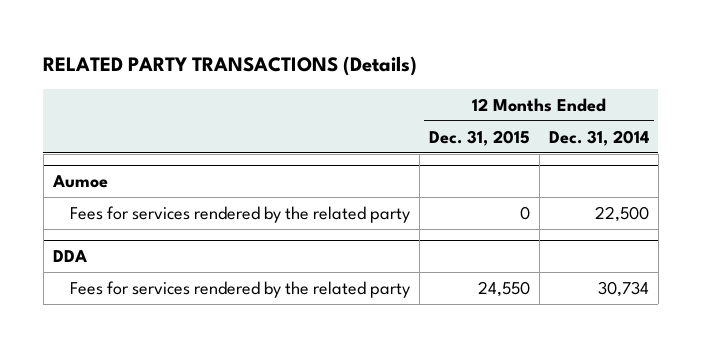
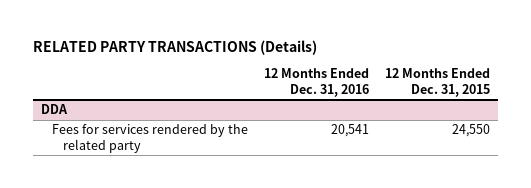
- | 12 Months Ended Dec. 31, 2015 | 12 Months Ended Dec. 31, 2014
+ | 12 Months Ended Dec. 31, 2016 | 12 Months Ended Dec. 31, 2015
- Aumoe
- Fees for services rendered by the related party | 0 | 22,500

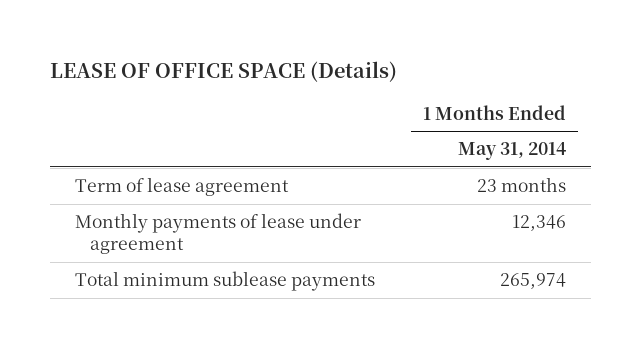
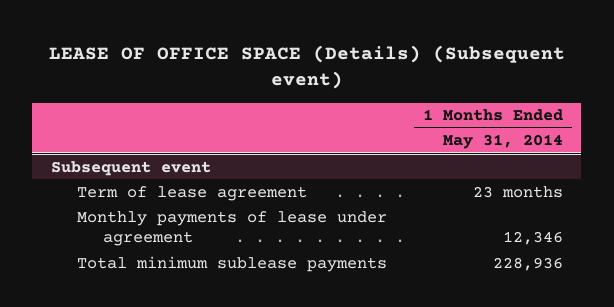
- LEASE OF OFFICE SPACE (Details)
+ LEASE OF OFFICE SPACE (Details) (Subsequent event)
+ Subsequent event
- Total minimum sublease payments | 265,974
+ Total minimum sublease payments | 228,936

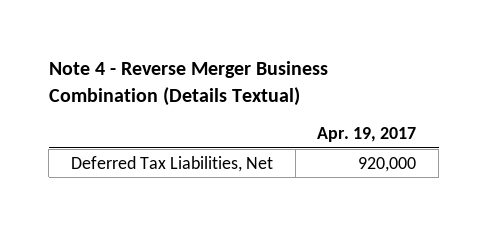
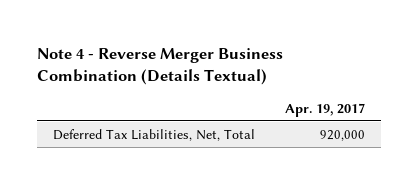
- Deferred Tax Liabilities, Net | 920,000
+ Deferred Tax Liabilities, Net, Total | 920,000

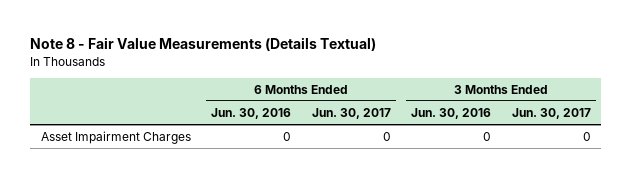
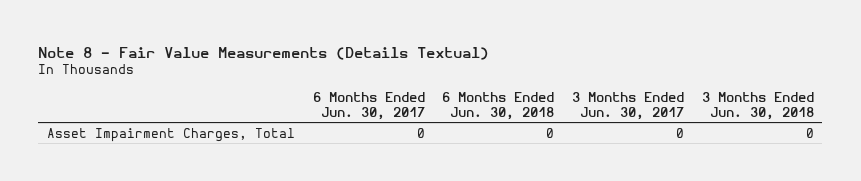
- | 6 Months Ended Jun. 30, 2016 | 6 Months Ended Jun. 30, 2017 | 3 Months Ended Jun. 30, 2016 | 3 Months Ended Jun. 30, 2017
+ | 6 Months Ended Jun. 30, 2017 | 6 Months Ended Jun. 30, 2018 | 3 Months Ended Jun. 30, 2017 | 3 Months Ended Jun. 30, 2018
- Asset Impairment Charges | 0 | 0 | 0 | 0
+ Asset Impairment Charges, Total | 0 | 0 | 0 | 0

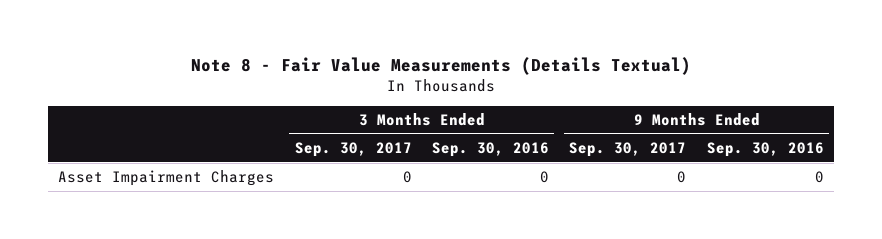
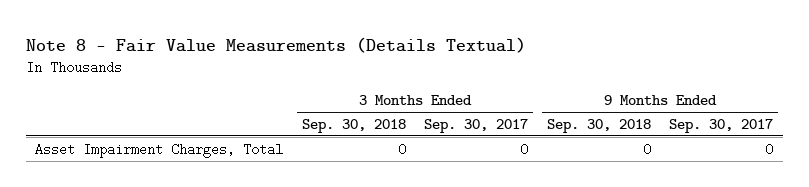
- | 3 Months Ended Sep. 30, 2017 | 3 Months Ended Sep. 30, 2016 | 9 Months Ended Sep. 30, 2017 | 9 Months Ended Sep. 30, 2016
+ | 3 Months Ended Sep. 30, 2018 | 3 Months Ended Sep. 30, 2017 | 9 Months Ended Sep. 30, 2018 | 9 Months Ended Sep. 30, 2017
- Asset Impairment Charges | 0 | 0 | 0 | 0
+ Asset Impairment Charges, Total | 0 | 0 | 0 | 0

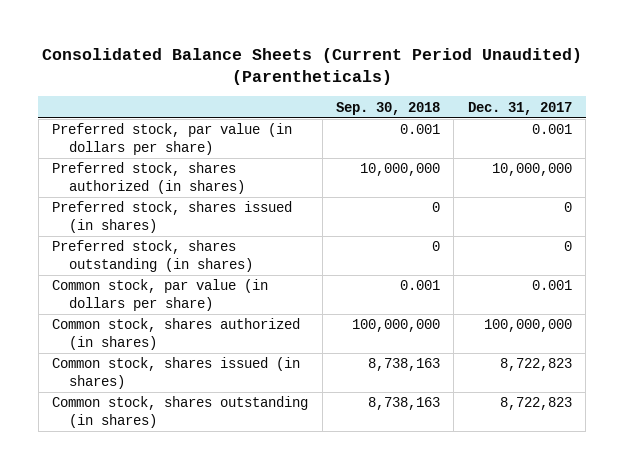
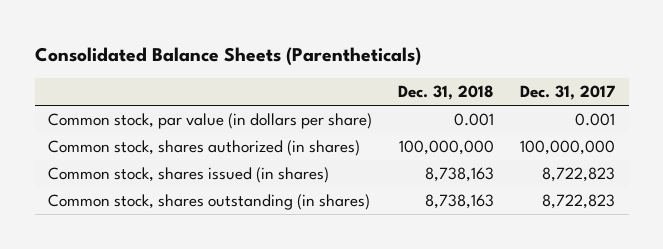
- Consolidated Balance Sheets (Current Period Unaudited) (Parentheticals)
+ Consolidated Balance Sheets (Parentheticals)
- | Sep. 30, 2018 | Dec. 31, 2017
+ | Dec. 31, 2018 | Dec. 31, 2017
- Preferred stock, par value (in dollars per share) | 0.001 | 0.001
- Preferred stock, shares authorized (in shares) | 10,000,000 | 10,000,000
- Preferred stock, shares issued (in shares) | 0 | 0
- Preferred stock, shares outstanding (in shares) | 0 | 0

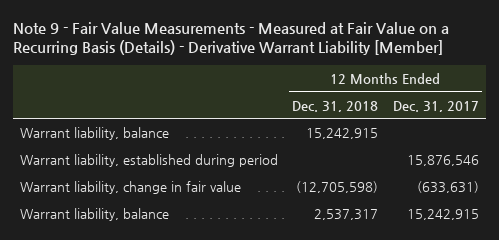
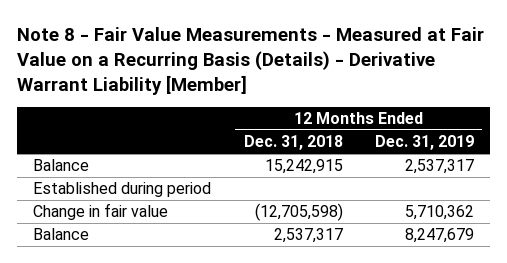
- Note 9 - Fair Value Measurements - Measured at Fair Value on a Recurring Basis (Details) - Derivative Warrant Liability [Member]
+ Note 8 - Fair Value Measurements - Measured at Fair Value on a Recurring Basis (Details) - Derivative Warrant Liability [Member]
- | 12 Months Ended Dec. 31, 2018 | 12 Months Ended Dec. 31, 2017
+ | 12 Months Ended Dec. 31, 2018 | 12 Months Ended Dec. 31, 2019
- Warrant liability, balance | 15,242,915 |
- Warrant liability, established during period | | 15,876,546
- Warrant liability, change in fair value | (12,705,598) | (633,631)
- Warrant liability, balance | 2,537,317 | 15,242,915
+ Balance | 15,242,915 | 2,537,317
+ Established during period
+ Change in fair value | (12,705,598) | 5,710,362
+ Balance | 2,537,317 | 8,247,679

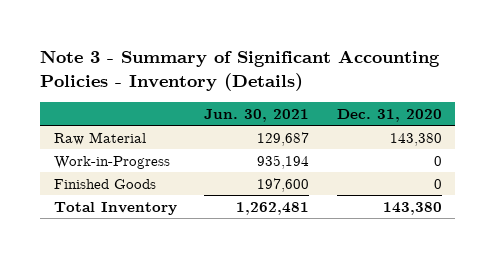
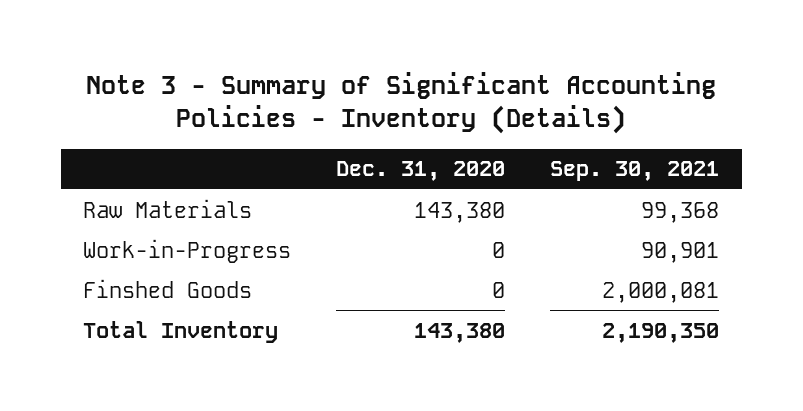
- | Jun. 30, 2021 | Dec. 31, 2020
+ | Dec. 31, 2020 | Sep. 30, 2021
- Raw Material | 129,687 | 143,380
+ Raw Materials | 143,380 | 99,368
- Finished Goods | 197,600 | 0
+ Finshed Goods | 0 | 2,000,081

